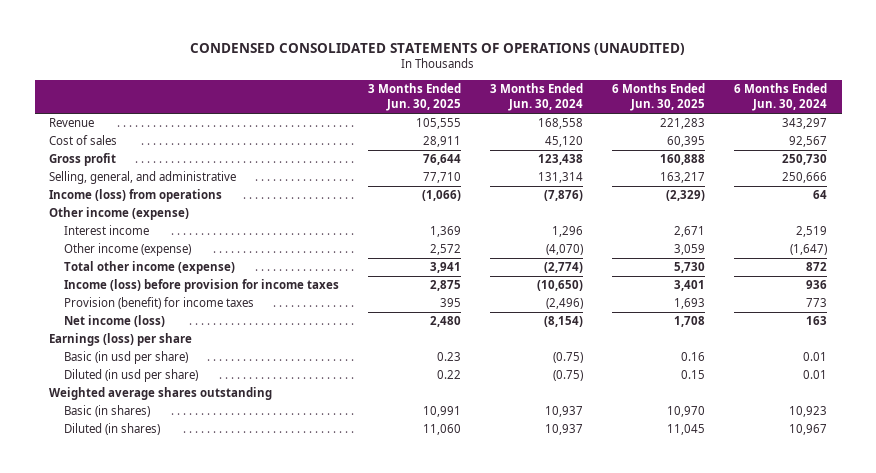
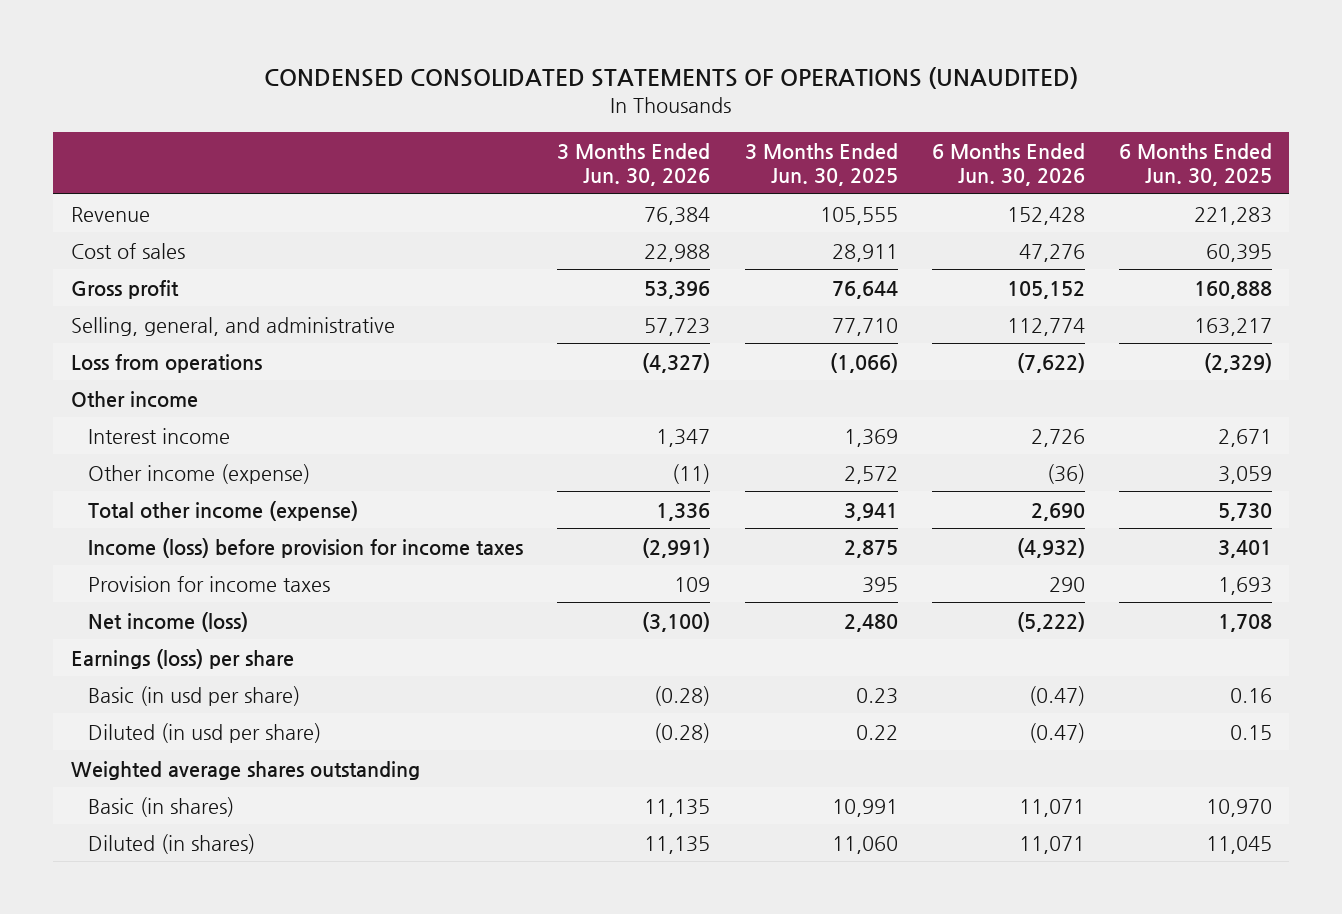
- | 3 Months Ended Jun. 30, 2025 | 3 Months Ended Jun. 30, 2024 | 6 Months Ended Jun. 30, 2025 | 6 Months Ended Jun. 30, 2024
+ | 3 Months Ended Jun. 30, 2026 | 3 Months Ended Jun. 30, 2025 | 6 Months Ended Jun. 30, 2026 | 6 Months Ended Jun. 30, 2025
- Income (loss) from operations | (1,066) | (7,876) | (2,329) | 64
- Other income (expense)
+ Loss from operations | (4,327) | (1,066) | (7,622) | (2,329)
+ Other income
- Provision (benefit) for income taxes | 395 | (2,496) | 1,693 | 773
+ Provision for income taxes | 109 | 395 | 290 | 1,693

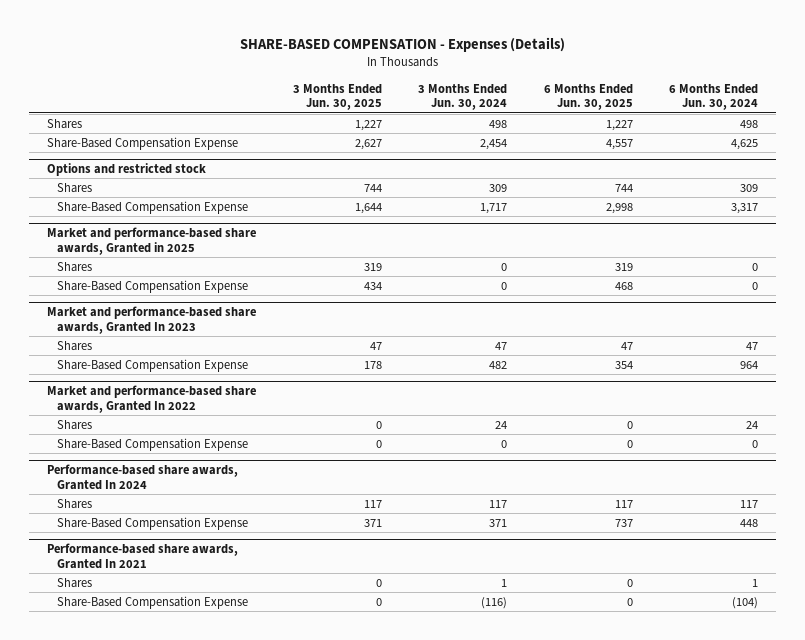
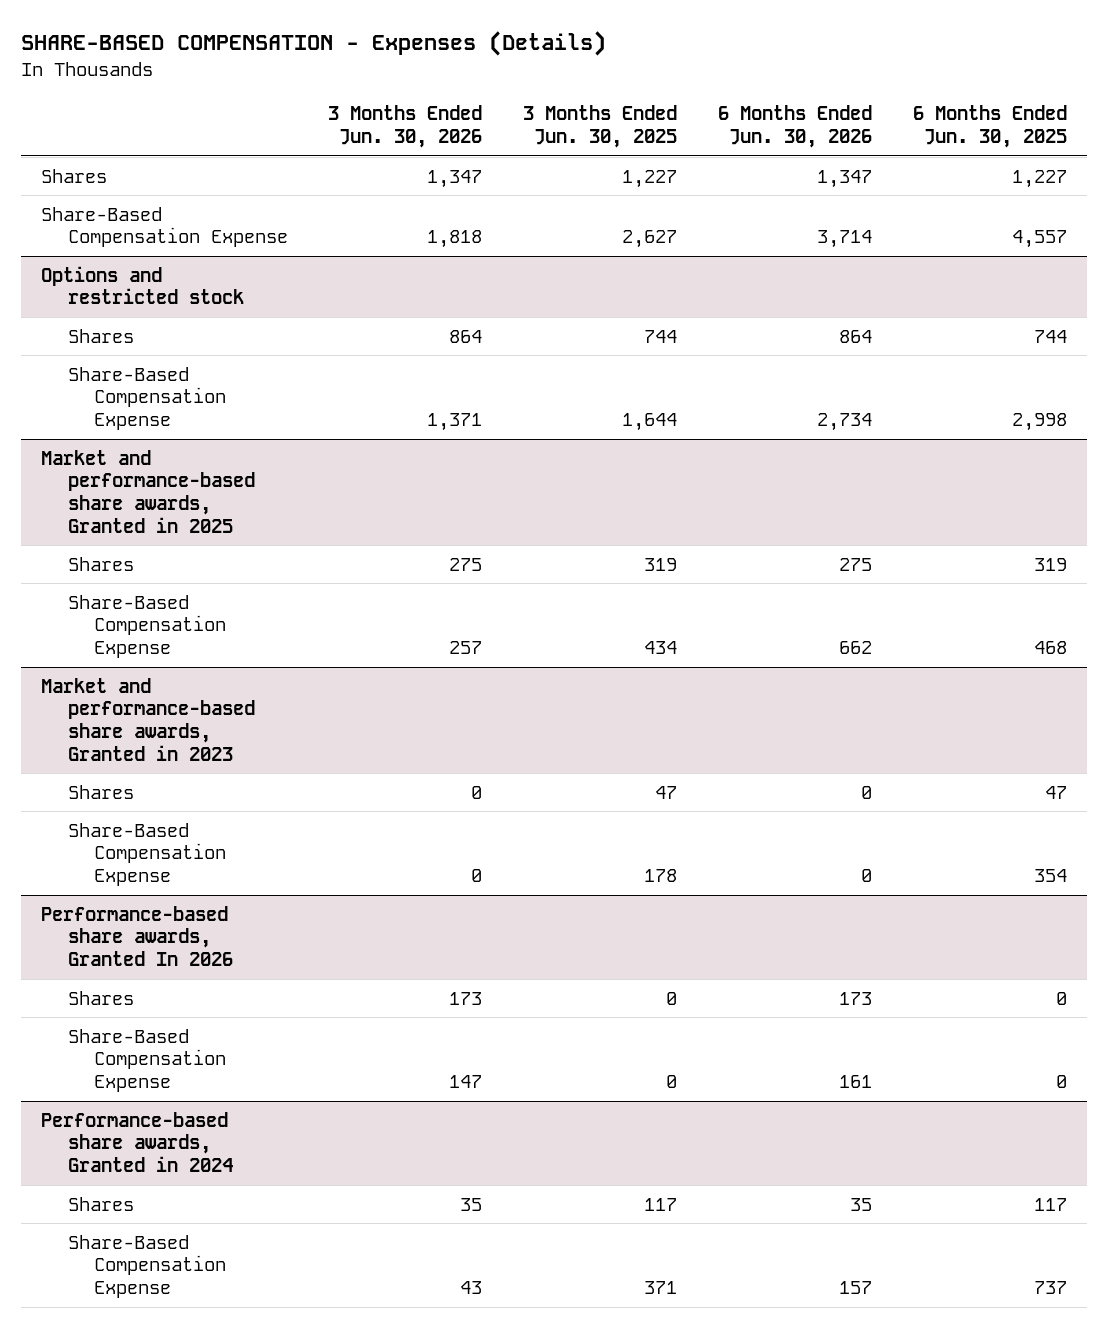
- | 3 Months Ended Jun. 30, 2025 | 3 Months Ended Jun. 30, 2024 | 6 Months Ended Jun. 30, 2025 | 6 Months Ended Jun. 30, 2024
+ | 3 Months Ended Jun. 30, 2026 | 3 Months Ended Jun. 30, 2025 | 6 Months Ended Jun. 30, 2026 | 6 Months Ended Jun. 30, 2025
- Market and performance-based share awards, Granted In 2023
+ Market and performance-based share awards, Granted in 2023
- Market and performance-based share awards, Granted In 2022
+ Performance-based share awards, Granted In 2026
- Performance-based share awards, Granted In 2024
+ Performance-based share awards, Granted in 2024
- Performance-based share awards, Granted In 2021
- Shares | 0 | 1 | 0 | 1
- Share-Based Compensation Expense | 0 | (116) | 0 | (104)

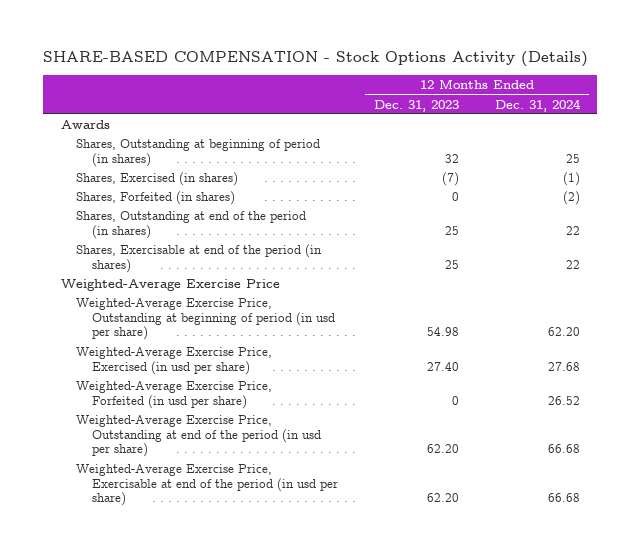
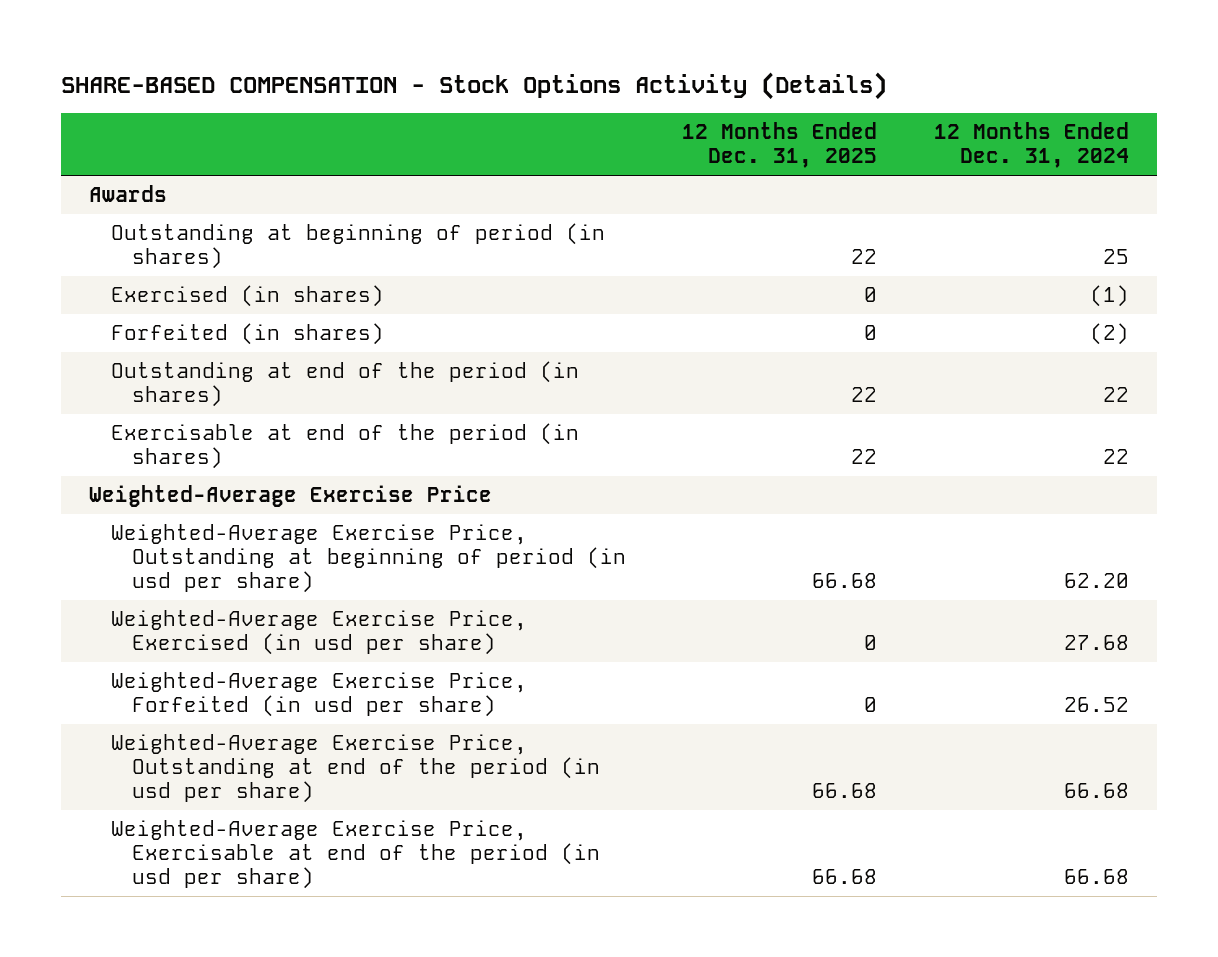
- | 12 Months Ended Dec. 31, 2023 | 12 Months Ended Dec. 31, 2024
+ | 12 Months Ended Dec. 31, 2025 | 12 Months Ended Dec. 31, 2024
- Shares, Outstanding at beginning of period (in shares) | 32 | 25
- Shares, Exercised (in shares) | (7) | (1)
- Shares, Forfeited (in shares) | 0 | (2)
- Shares, Outstanding at end of the period (in shares) | 25 | 22
- Shares, Exercisable at end of the period (in shares) | 25 | 22
+ Outstanding at beginning of period (in shares) | 22 | 25
+ Exercised (in shares) | 0 | (1)
+ Forfeited (in shares) | 0 | (2)
+ Outstanding at end of the period (in shares) | 22 | 22
+ Exercisable at end of the period (in shares) | 22 | 22

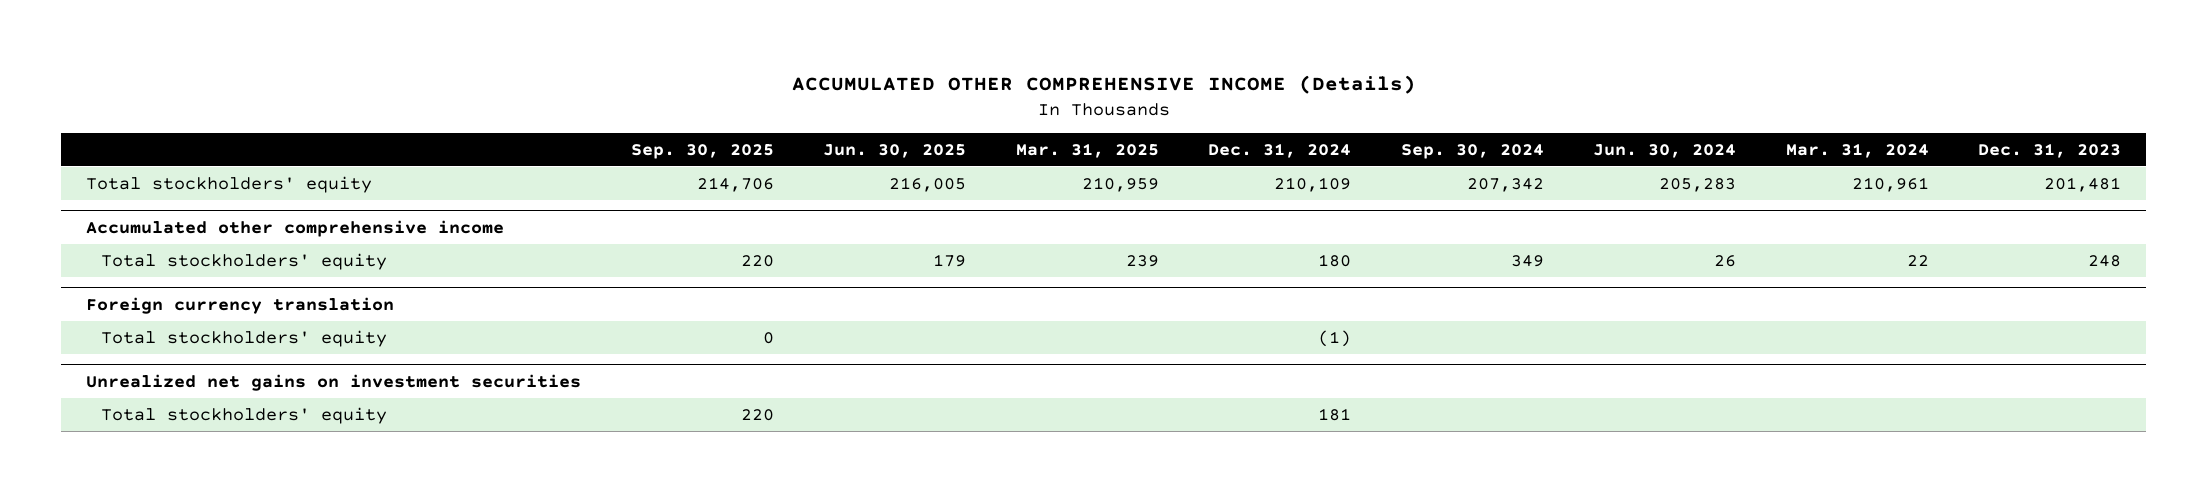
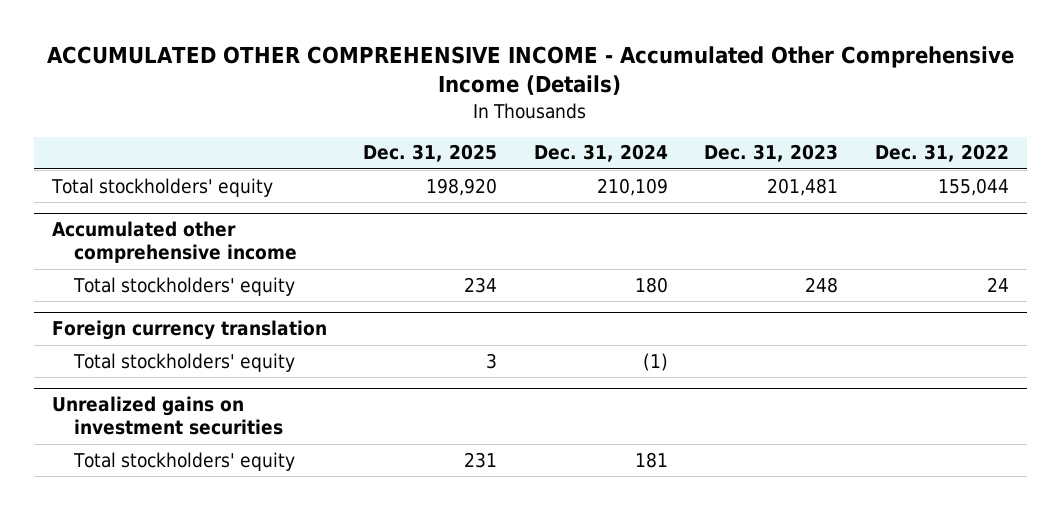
- ACCUMULATED OTHER COMPREHENSIVE INCOME (Details)
+ ACCUMULATED OTHER COMPREHENSIVE INCOME - Accumulated Other Comprehensive Income (Details)
- | Sep. 30, 2025 | Jun. 30, 2025 | Mar. 31, 2025 | Dec. 31, 2024 | Sep. 30, 2024 | Jun. 30, 2024 | Mar. 31, 2024 | Dec. 31, 2023
+ | Dec. 31, 2025 | Dec. 31, 2024 | Dec. 31, 2023 | Dec. 31, 2022
- Unrealized net gains on investment securities
+ Unrealized gains on investment securities

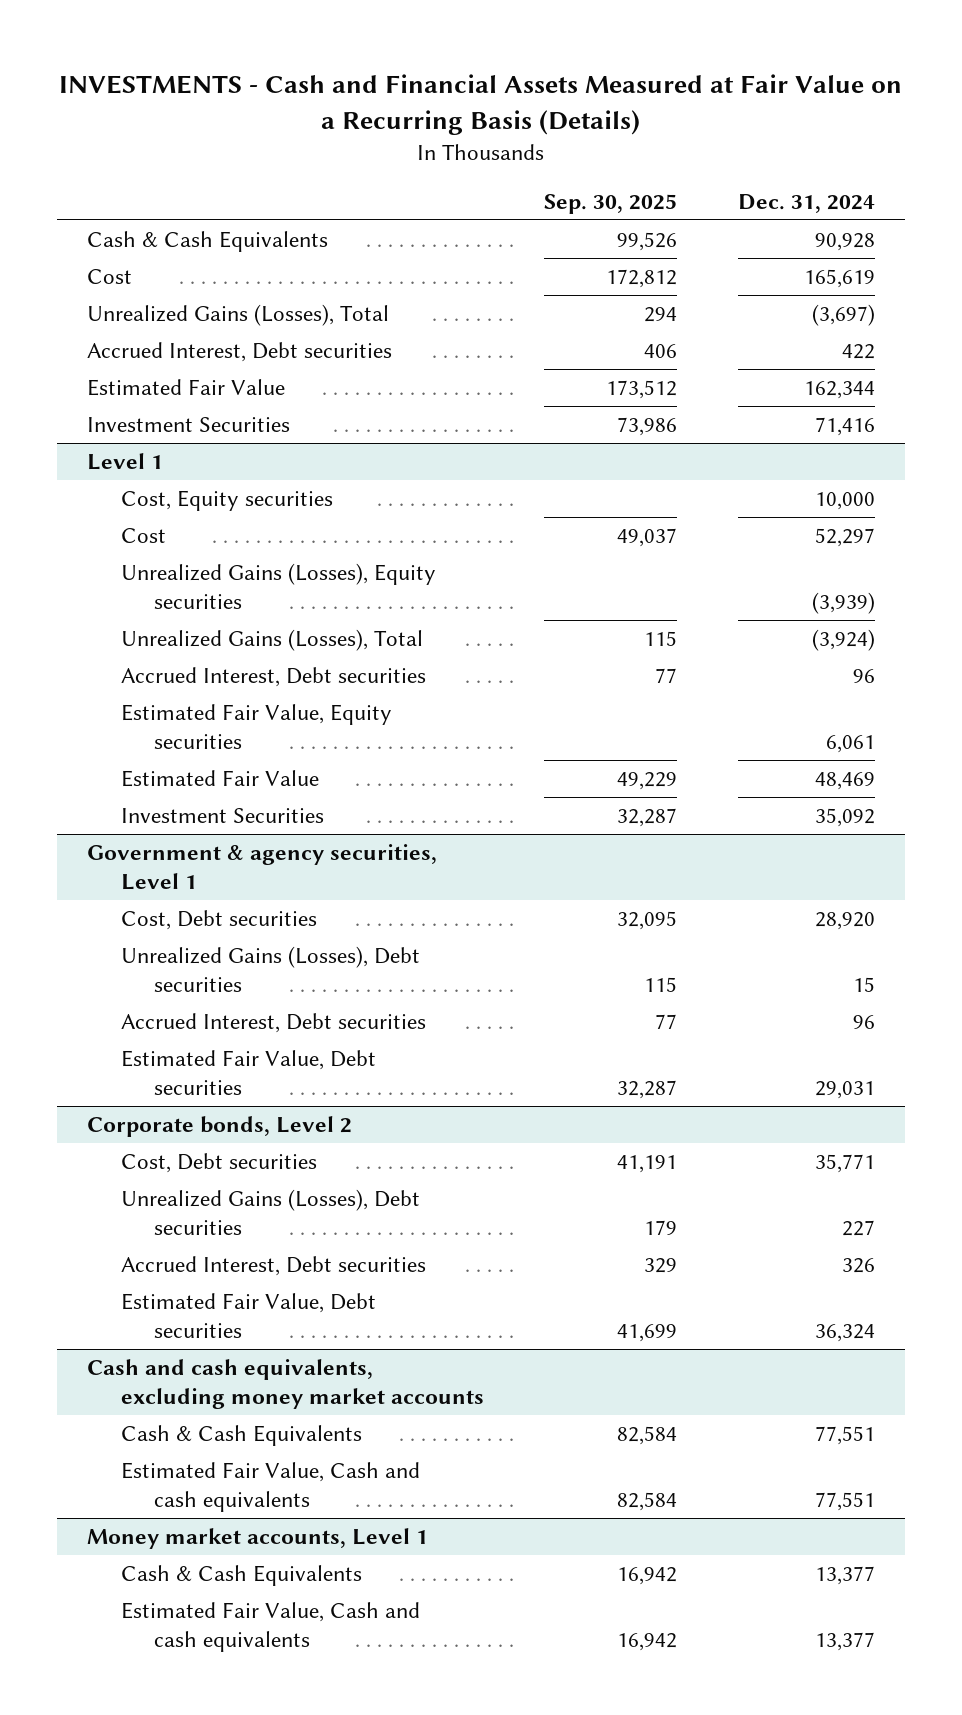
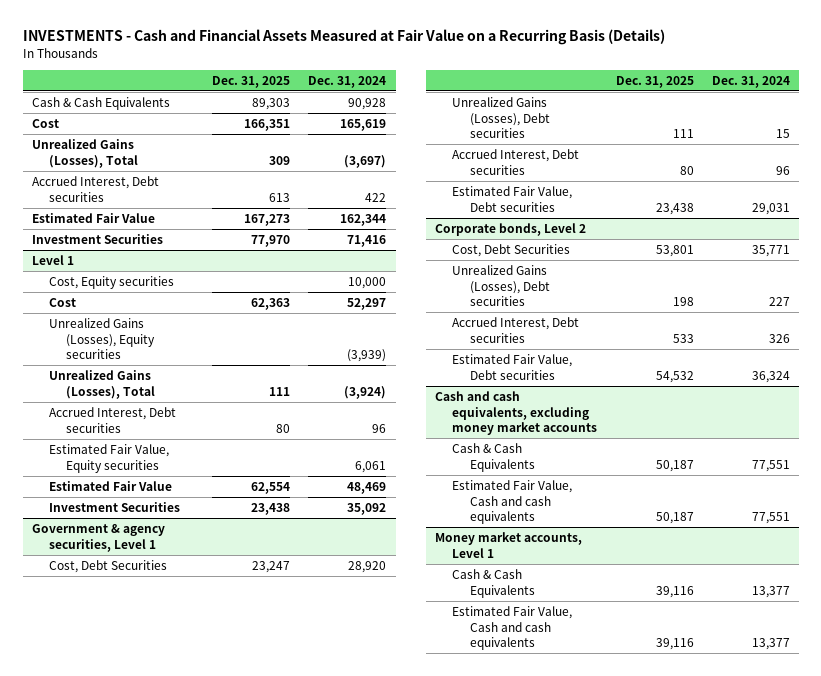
- | Sep. 30, 2025 | Dec. 31, 2024
+ | Dec. 31, 2025 | Dec. 31, 2024
@ Government & agency securities, Level 1
- Cost, Debt securities | 32,095 | 28,920
+ Cost, Debt Securities | 23,247 | 28,920
@ Corporate bonds, Level 2
- Cost, Debt securities | 41,191 | 35,771
+ Cost, Debt Securities | 53,801 | 35,771

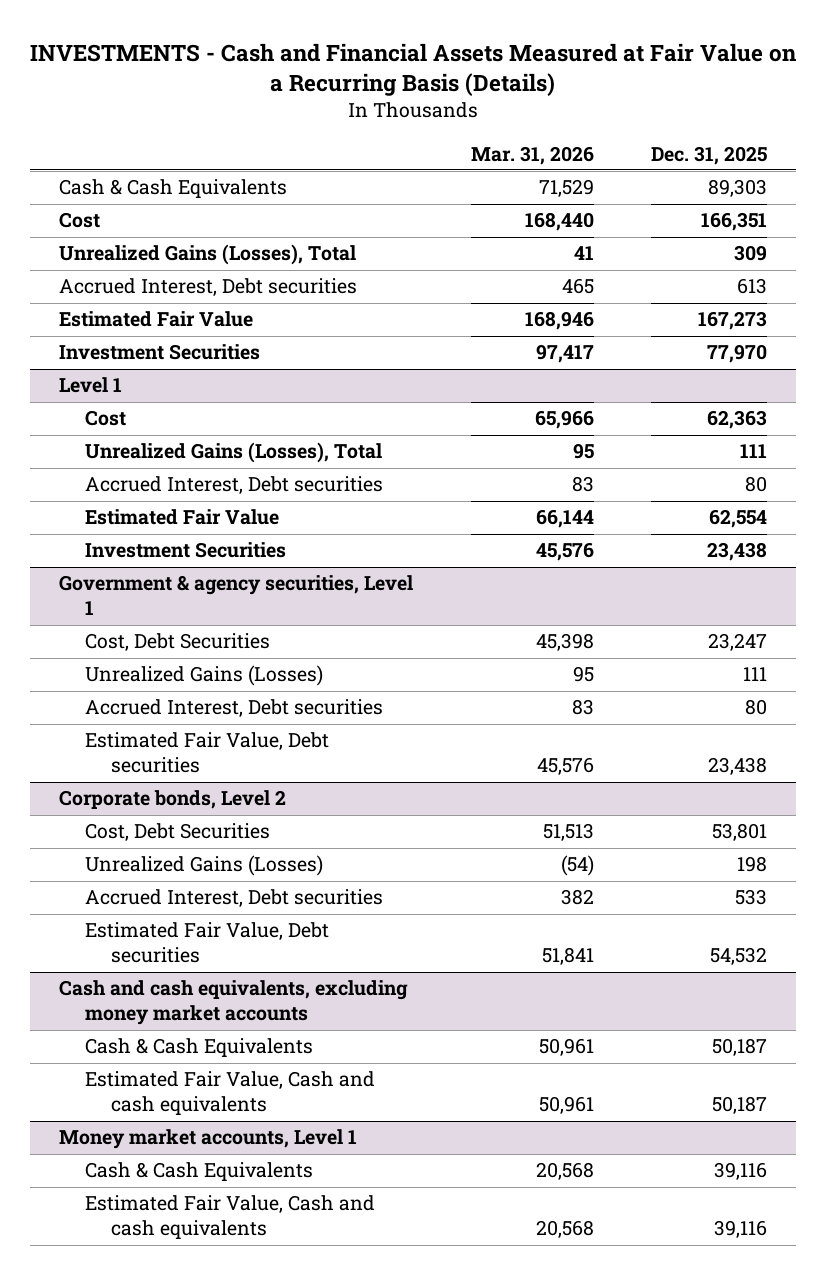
- | Dec. 31, 2025 | Dec. 31, 2024
+ | Mar. 31, 2026 | Dec. 31, 2025
@ Level 1
- Cost, Equity securities | | 10,000
- Unrealized Gains (Losses), Equity securities | | (3,939)
- Estimated Fair Value, Equity securities | | 6,061
@ Government & agency securities, Level 1
- Unrealized Gains (Losses), Debt securities | 111 | 15
+ Unrealized Gains (Losses) | 95 | 111
@ Corporate bonds, Level 2
- Unrealized Gains (Losses), Debt securities | 198 | 227
+ Unrealized Gains (Losses) | (54) | 198

